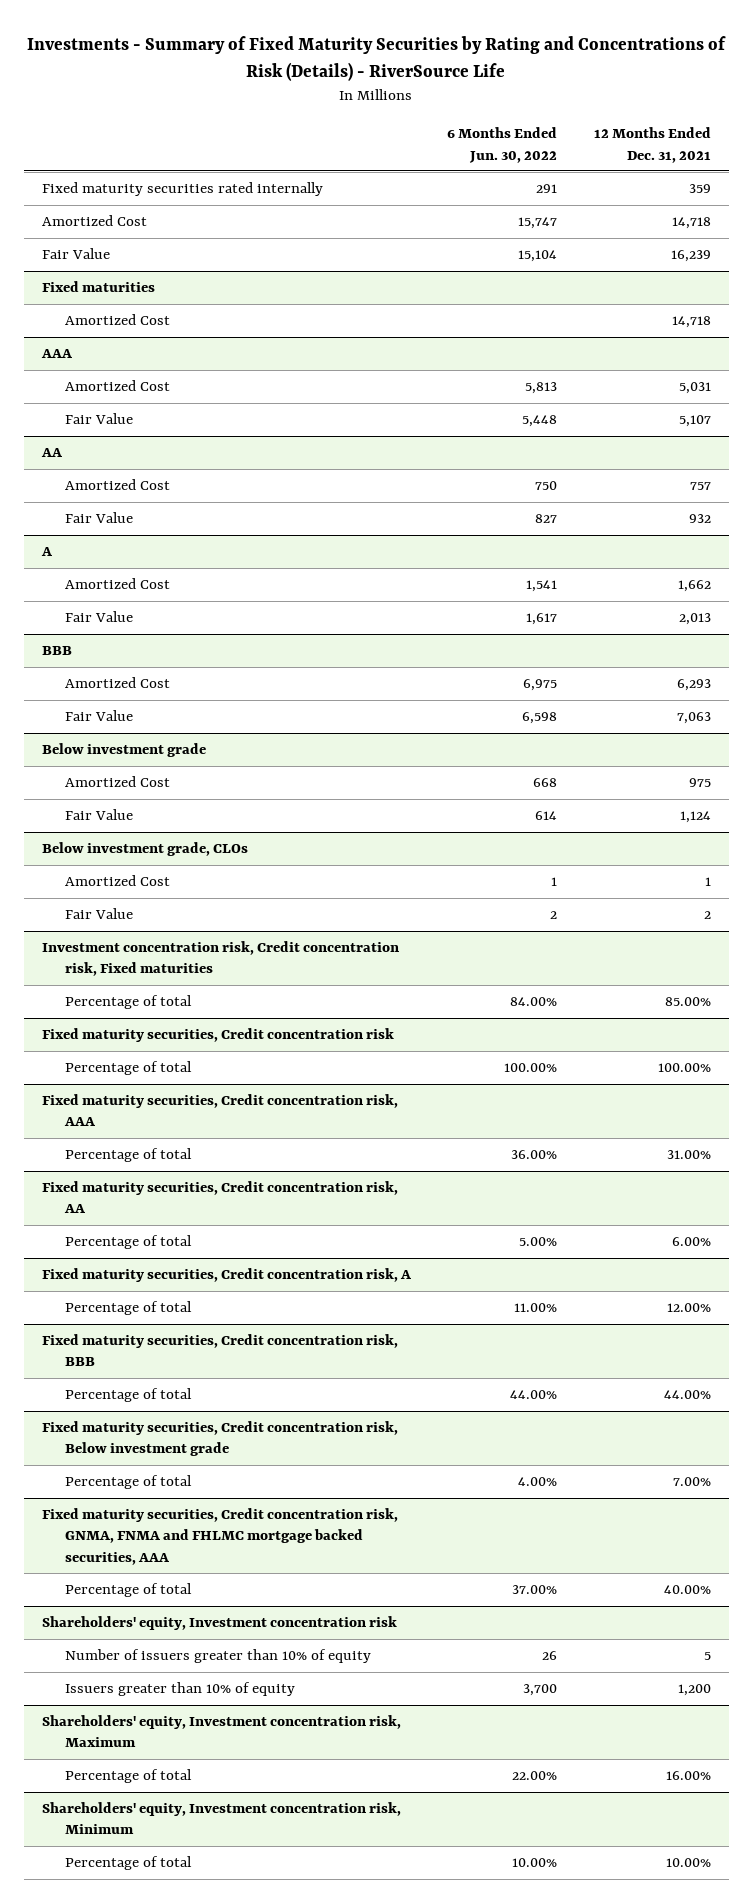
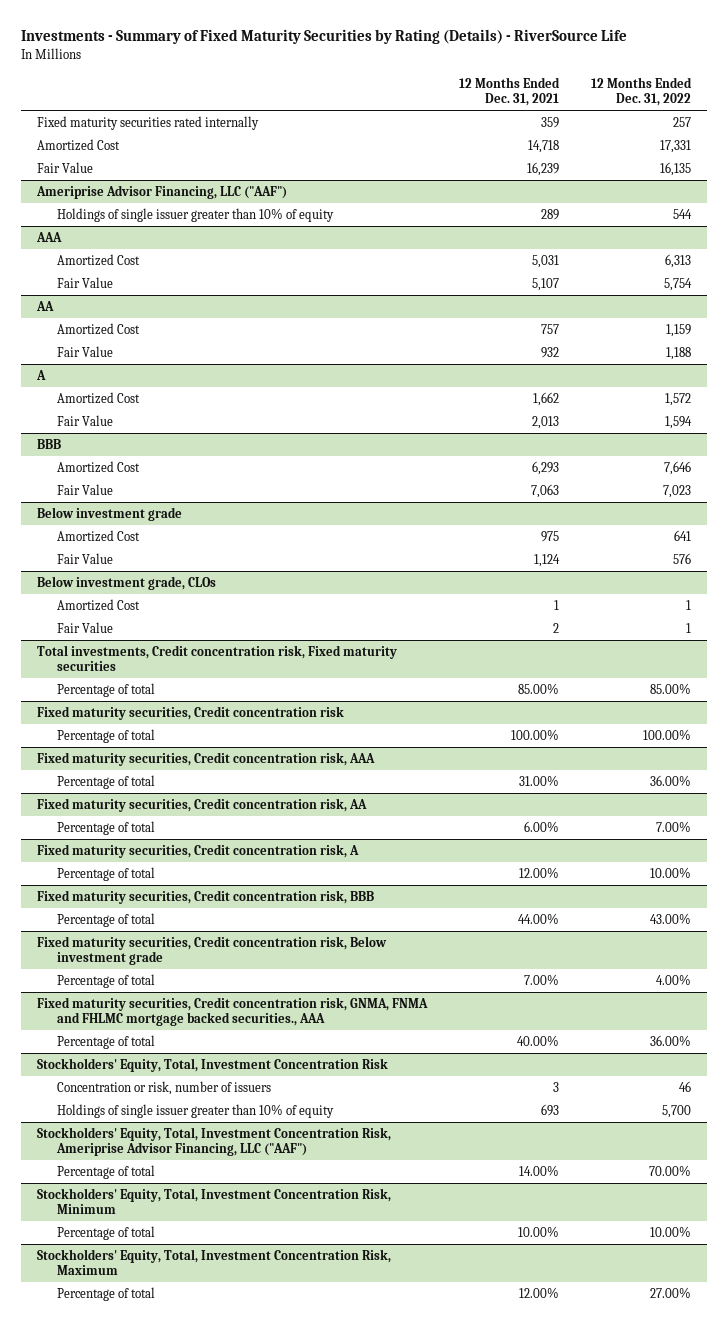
- Investments - Summary of Fixed Maturity Securities by Rating and Concentrations of Risk (Details) - RiverSource Life
+ Investments - Summary of Fixed Maturity Securities by Rating (Details) - RiverSource Life
- | 6 Months Ended Jun. 30, 2022 | 12 Months Ended Dec. 31, 2021
+ | 12 Months Ended Dec. 31, 2021 | 12 Months Ended Dec. 31, 2022
- Fixed maturities
- Amortized Cost | | 14,718
+ Ameriprise Advisor Financing, LLC ("AAF")
+ Holdings of single issuer greater than 10% of equity | 289 | 544
- Investment concentration risk, Credit concentration risk, Fixed maturities
+ Total investments, Credit concentration risk, Fixed maturity securities
- Fixed maturity securities, Credit concentration risk, GNMA, FNMA and FHLMC mortgage backed securities, AAA
+ Fixed maturity securities, Credit concentration risk, GNMA, FNMA and FHLMC mortgage backed securities., AAA
- Shareholders' equity, Investment concentration risk
- Number of issuers greater than 10% of equity | 26 | 5
- Issuers greater than 10% of equity | 3,700 | 1,200
- Shareholders' equity, Investment concentration risk, Maximum
- Percentage of total | 22.00% | 16.00%
- Shareholders' equity, Investment concentration risk, Minimum
+ Stockholders' Equity, Total, Investment Concentration Risk
+ Concentration or risk, number of issuers | 3 | 46
+ Holdings of single issuer greater than 10% of equity | 693 | 5,700
+ Stockholders' Equity, Total, Investment Concentration Risk, Ameriprise Advisor Financing, LLC ("AAF")
+ Percentage of total | 14.00% | 70.00%
+ Stockholders' Equity, Total, Investment Concentration Risk, Minimum
+ Stockholders' Equity, Total, Investment Concentration Risk, Maximum
+ Percentage of total | 12.00% | 27.00%

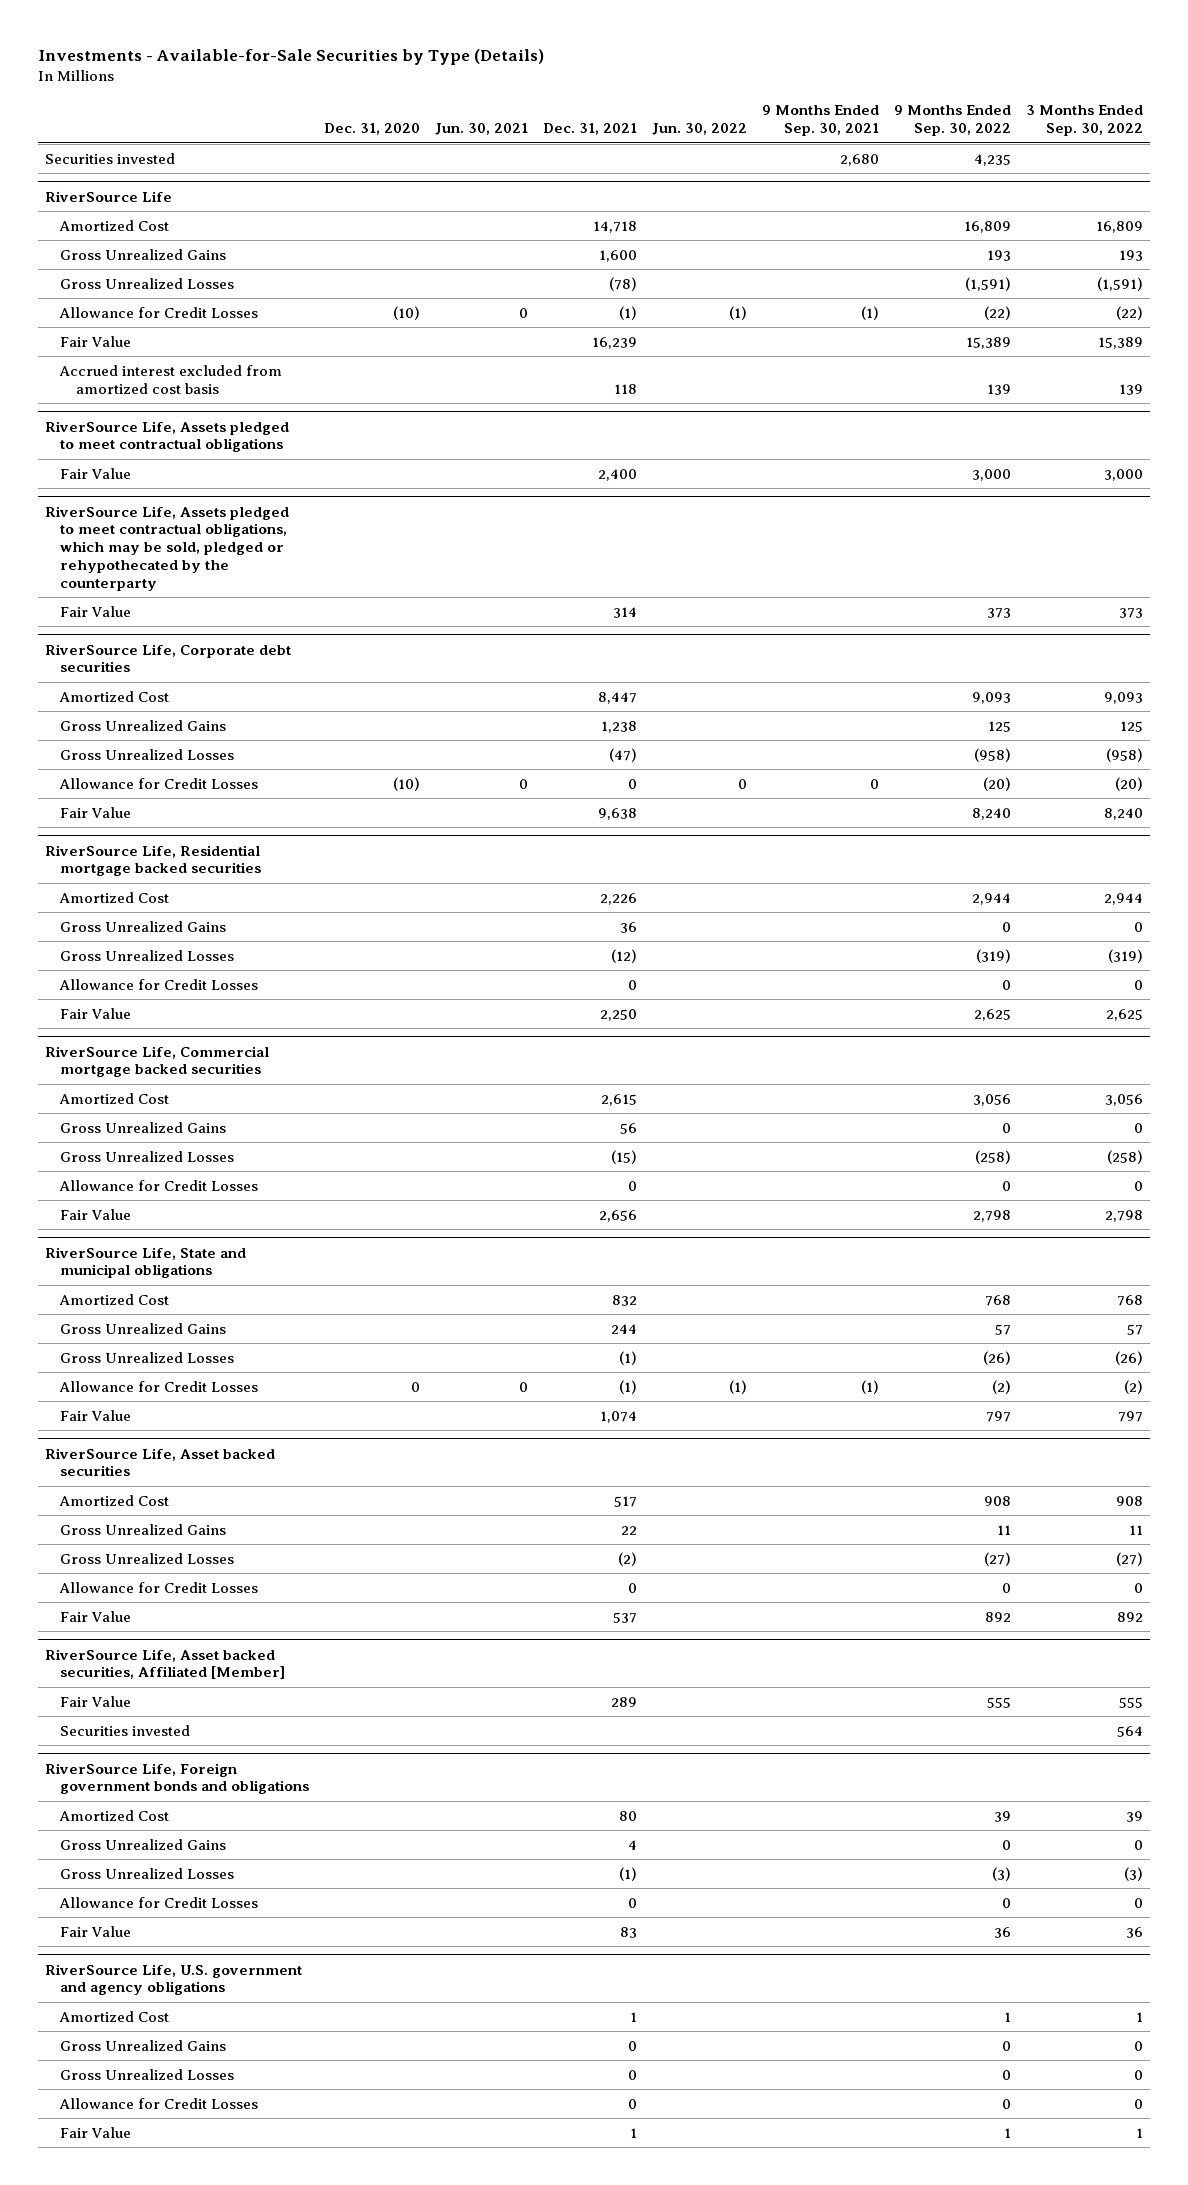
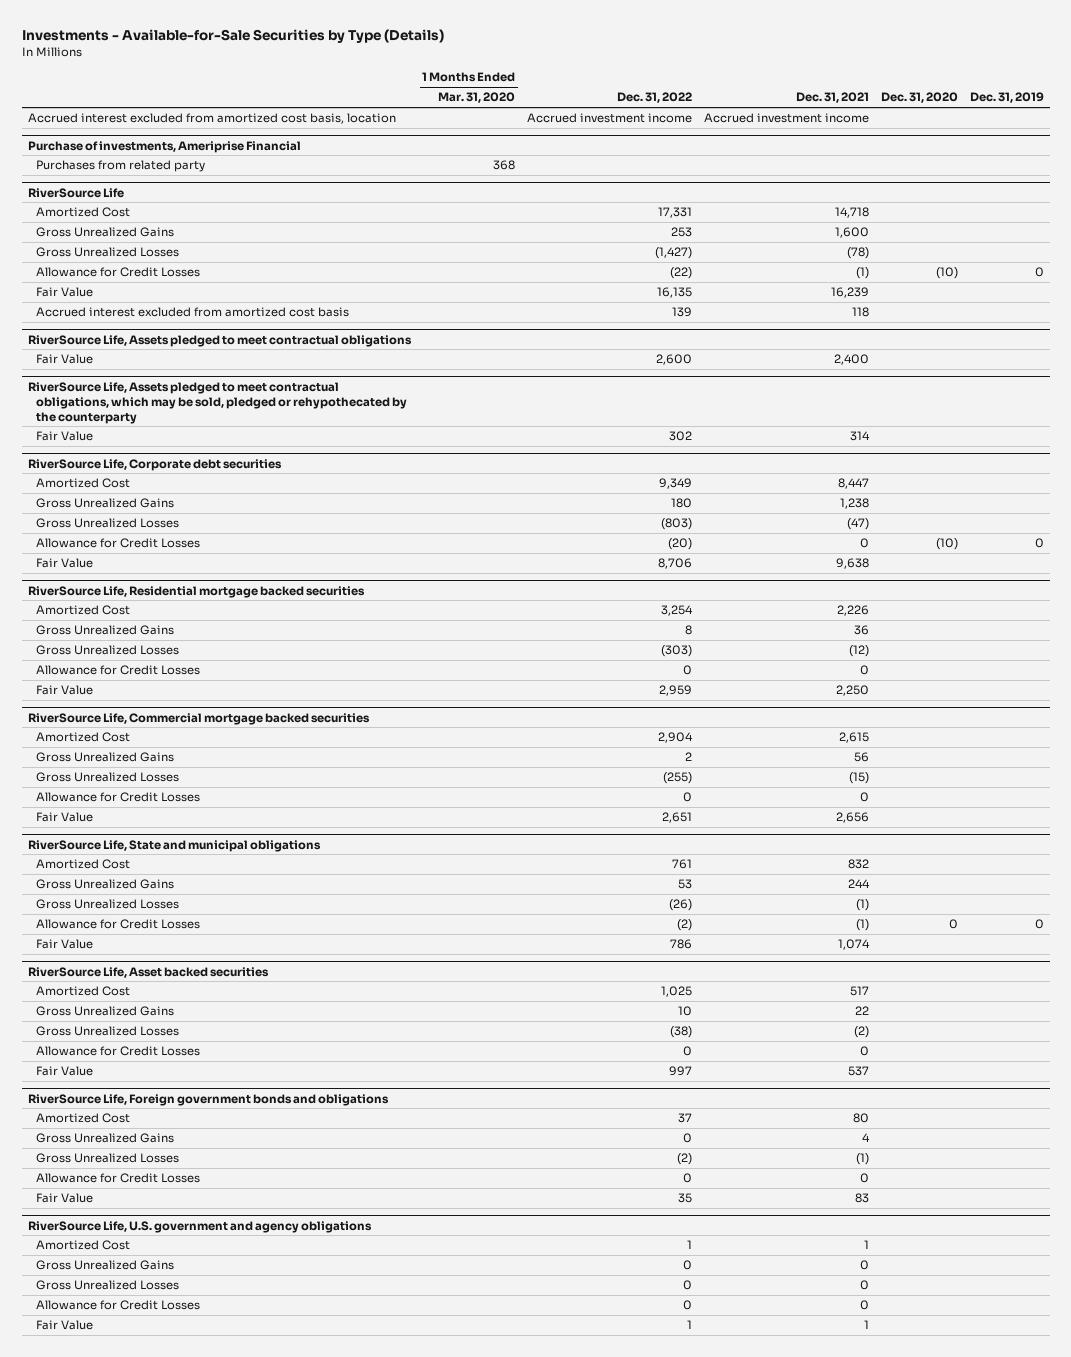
- | Dec. 31, 2020 | Jun. 30, 2021 | Dec. 31, 2021 | Jun. 30, 2022 | 9 Months Ended Sep. 30, 2021 | 9 Months Ended Sep. 30, 2022 | 3 Months Ended Sep. 30, 2022
+ | 1 Months Ended Mar. 31, 2020 | Dec. 31, 2022 | Dec. 31, 2021 | Dec. 31, 2020 | Dec. 31, 2019
- Securities invested | | | | | 2,680 | 4,235 |
+ Accrued interest excluded from amortized cost basis, location | | Accrued investment income | Accrued investment income | |
+ Purchase of investments, Ameriprise Financial
+ Purchases from related party | 368 | | | |
- RiverSource Life, Asset backed securities, Affiliated [Member]
- Fair Value | | | 289 | | | 555 | 555
- Securities invested | | | | | | | 564

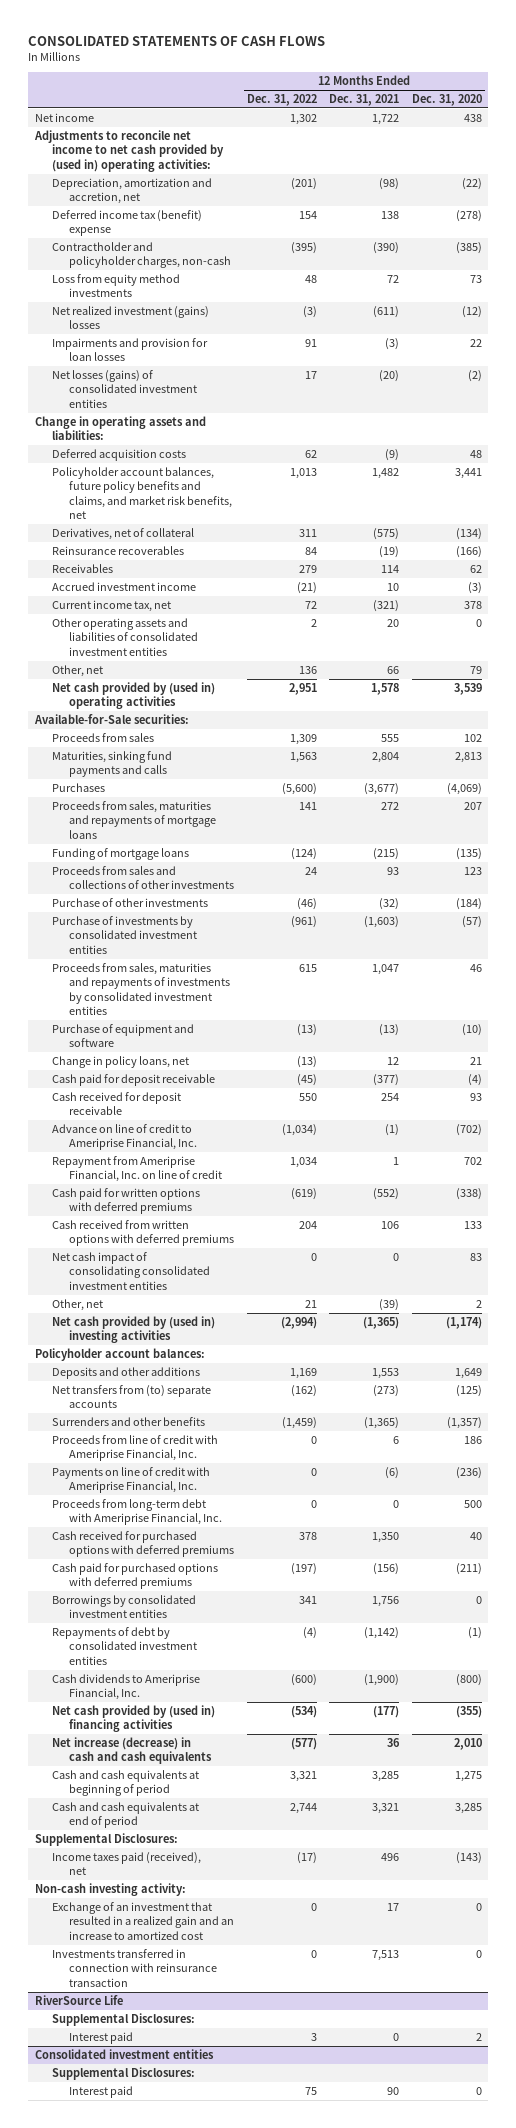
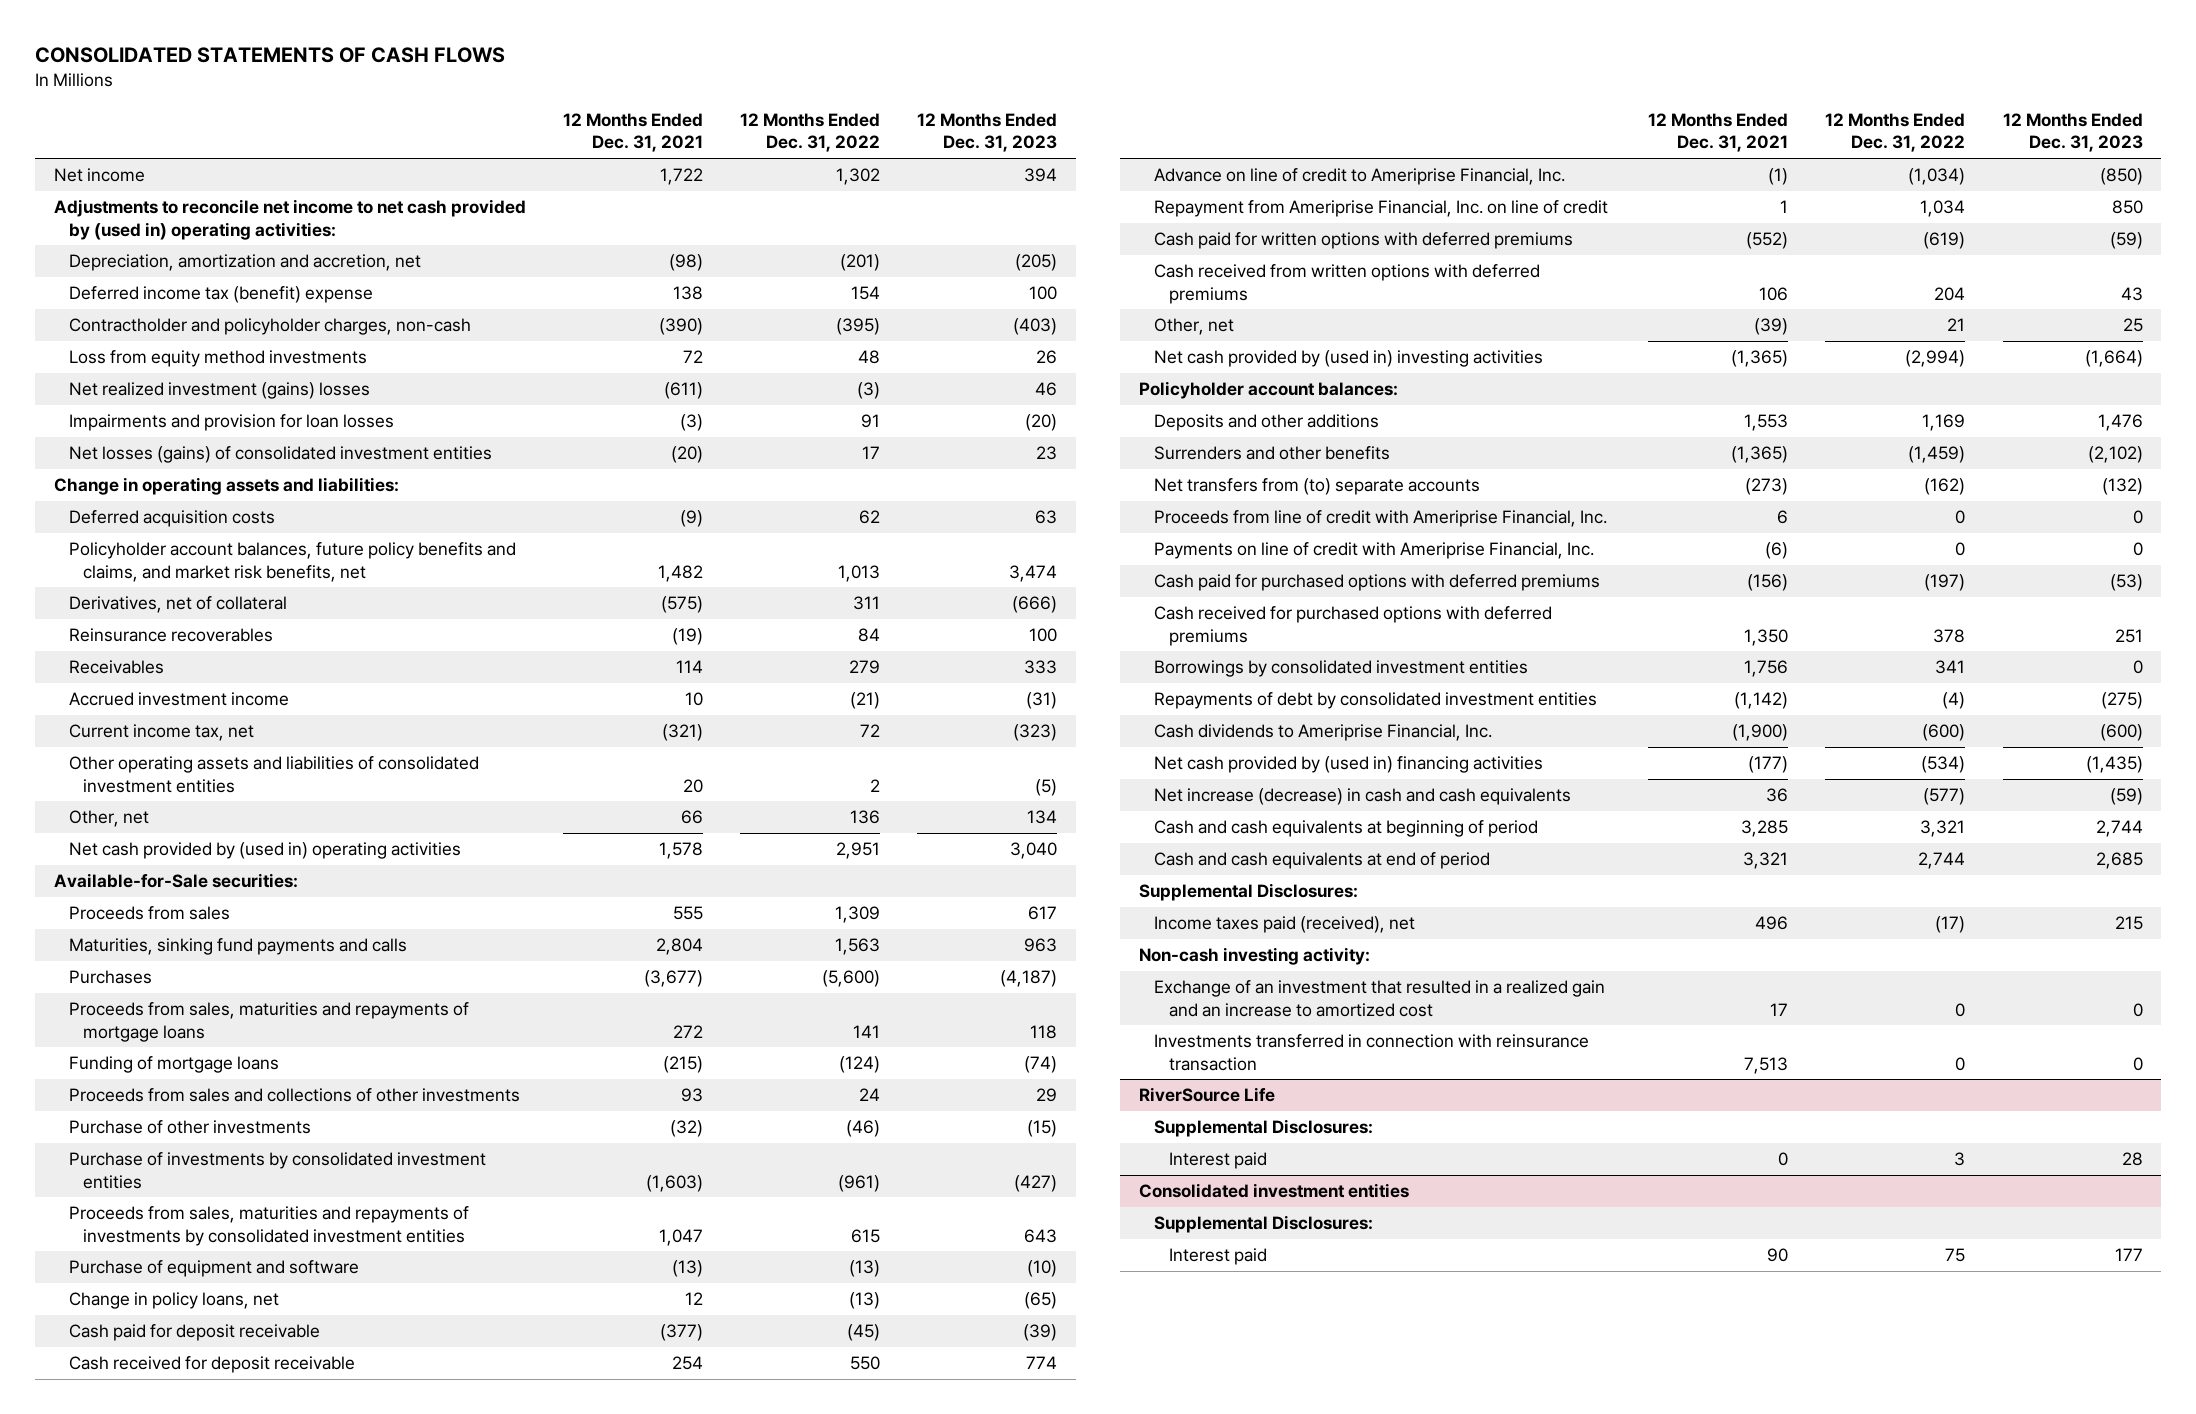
- | 12 Months Ended Dec. 31, 2022 | 12 Months Ended Dec. 31, 2021 | 12 Months Ended Dec. 31, 2020
+ | 12 Months Ended Dec. 31, 2021 | 12 Months Ended Dec. 31, 2022 | 12 Months Ended Dec. 31, 2023
- Net cash impact of consolidating consolidated investment entities | 0 | 0 | 83
moved down: Net transfers from (to) separate accounts | (273) | (162) | (132)
- Proceeds from long-term debt with Ameriprise Financial, Inc. | 0 | 0 | 500
moved down: Cash received for purchased options with deferred premiums | 1,350 | 378 | 251

